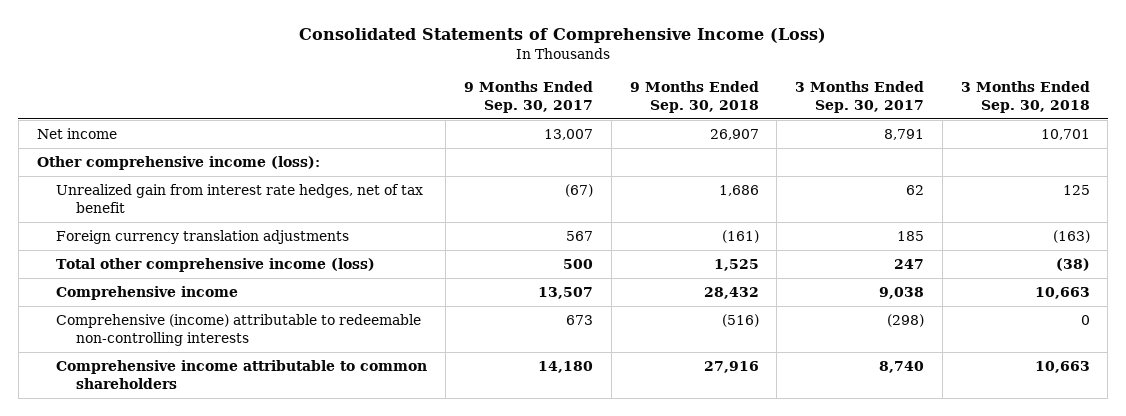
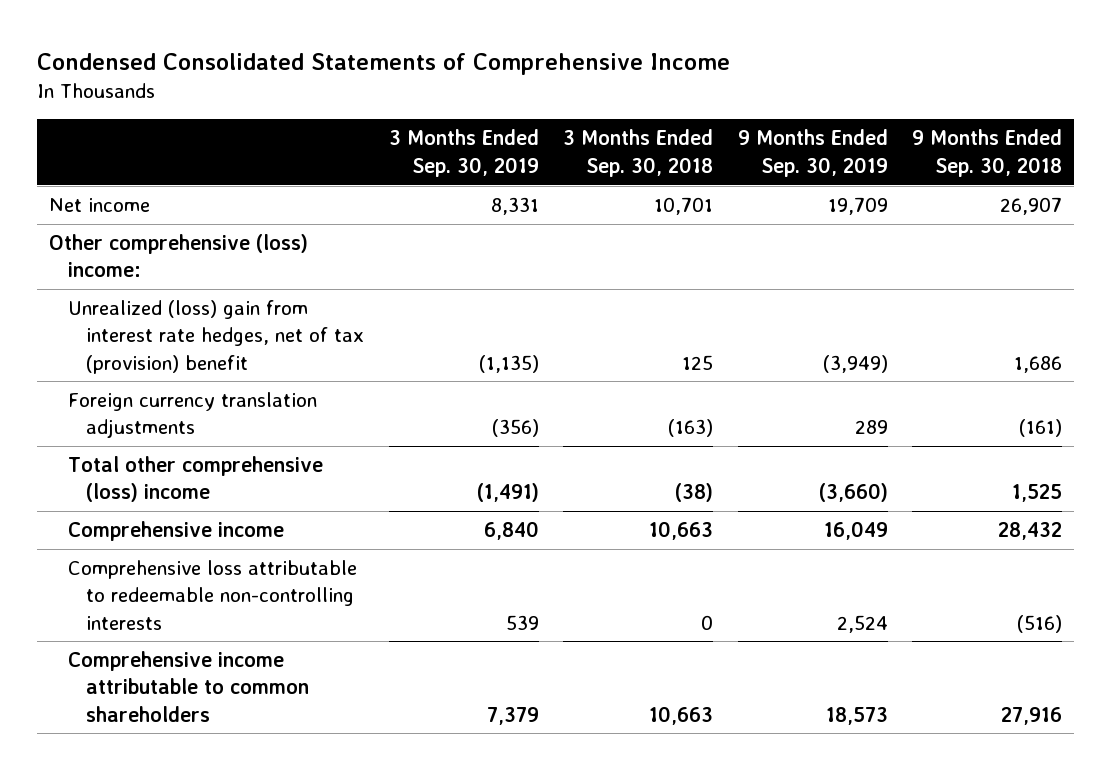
- Consolidated Statements of Comprehensive Income (Loss)
+ Condensed Consolidated Statements of Comprehensive Income
- | 9 Months Ended Sep. 30, 2017 | 9 Months Ended Sep. 30, 2018 | 3 Months Ended Sep. 30, 2017 | 3 Months Ended Sep. 30, 2018
+ | 3 Months Ended Sep. 30, 2019 | 3 Months Ended Sep. 30, 2018 | 9 Months Ended Sep. 30, 2019 | 9 Months Ended Sep. 30, 2018
- Other comprehensive income (loss):
- Unrealized gain from interest rate hedges, net of tax benefit | (67) | 1,686 | 62 | 125
+ Other comprehensive (loss) income:
+ Unrealized (loss) gain from interest rate hedges, net of tax (provision) benefit | (1,135) | 125 | (3,949) | 1,686
- Total other comprehensive income (loss) | 500 | 1,525 | 247 | (38)
+ Total other comprehensive (loss) income | (1,491) | (38) | (3,660) | 1,525
- Comprehensive (income) attributable to redeemable non-controlling interests | 673 | (516) | (298) | 0
+ Comprehensive loss attributable to redeemable non-controlling interests | 539 | 0 | 2,524 | (516)

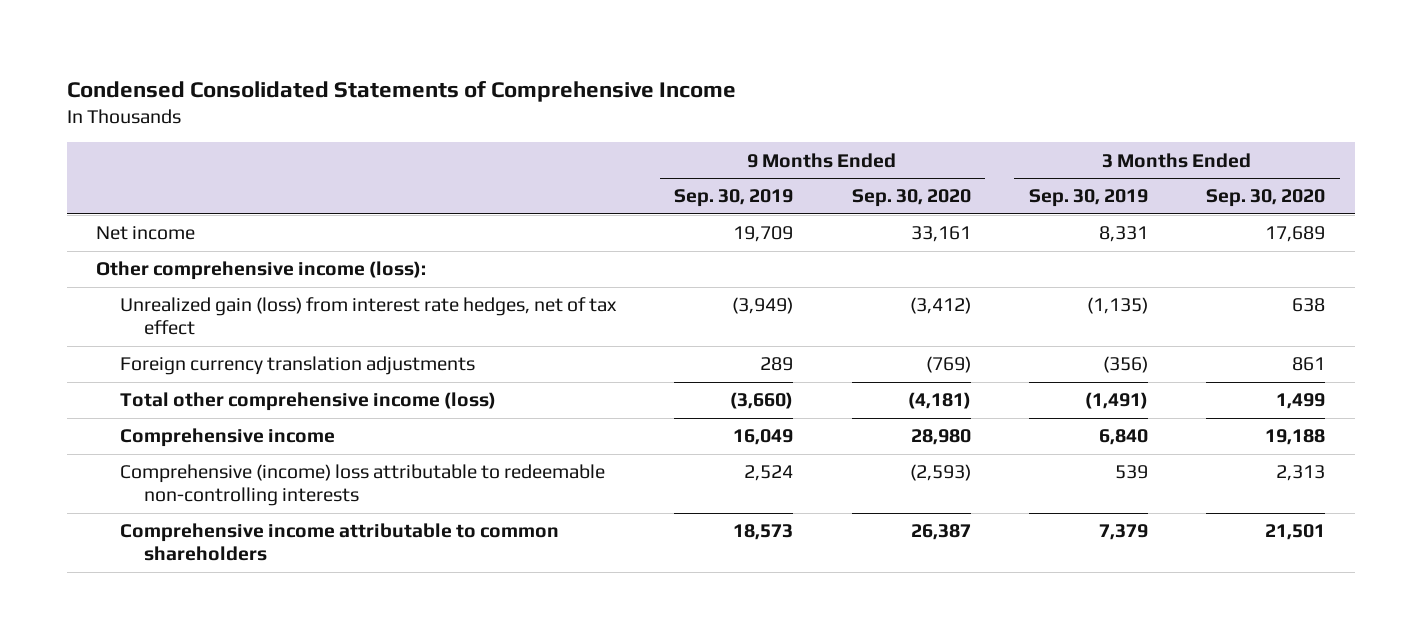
- | 3 Months Ended Sep. 30, 2019 | 3 Months Ended Sep. 30, 2018 | 9 Months Ended Sep. 30, 2019 | 9 Months Ended Sep. 30, 2018
+ | 9 Months Ended Sep. 30, 2019 | 9 Months Ended Sep. 30, 2020 | 3 Months Ended Sep. 30, 2019 | 3 Months Ended Sep. 30, 2020
- Other comprehensive (loss) income:
- Unrealized (loss) gain from interest rate hedges, net of tax (provision) benefit | (1,135) | 125 | (3,949) | 1,686
+ Other comprehensive income (loss):
+ Unrealized gain (loss) from interest rate hedges, net of tax effect | (3,949) | (3,412) | (1,135) | 638
- Total other comprehensive (loss) income | (1,491) | (38) | (3,660) | 1,525
+ Total other comprehensive income (loss) | (3,660) | (4,181) | (1,491) | 1,499
- Comprehensive loss attributable to redeemable non-controlling interests | 539 | 0 | 2,524 | (516)
+ Comprehensive (income) loss attributable to redeemable non-controlling interests | 2,524 | (2,593) | 539 | 2,313

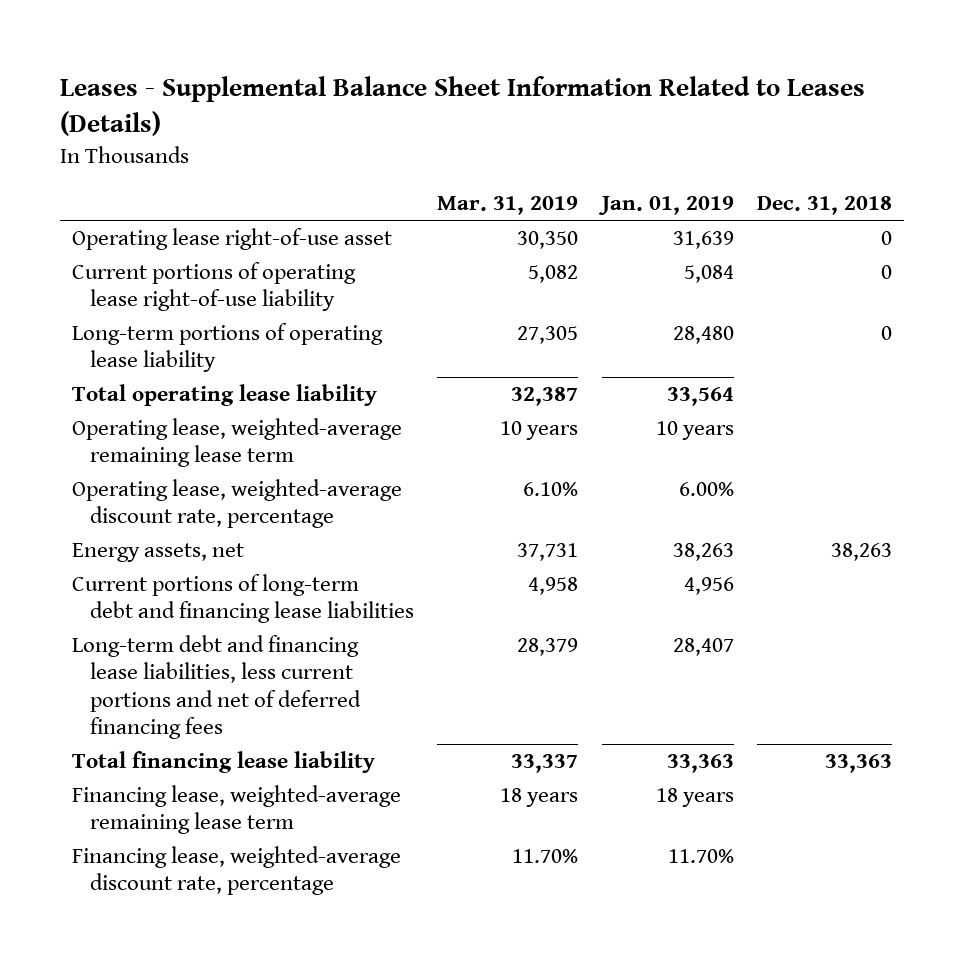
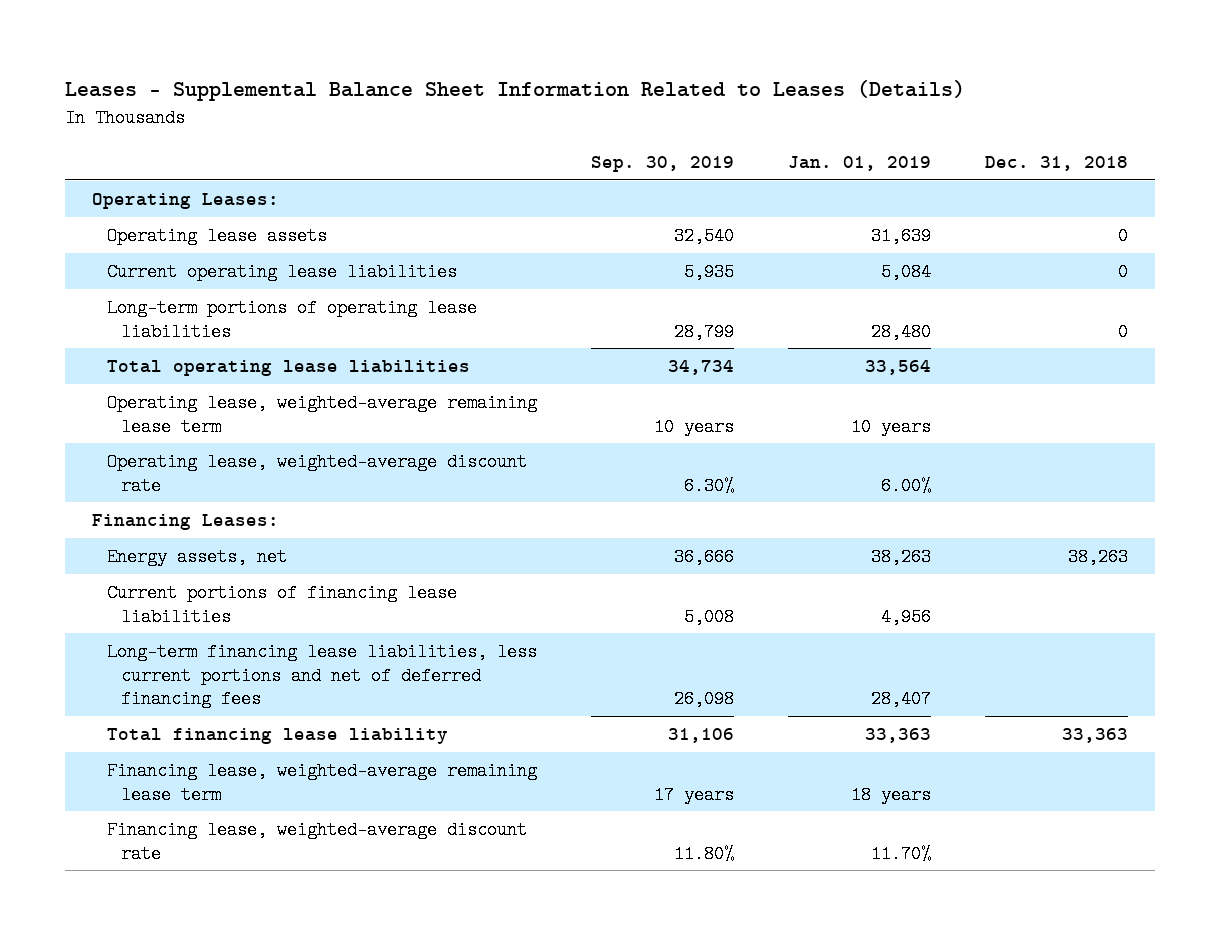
- | Mar. 31, 2019 | Jan. 01, 2019 | Dec. 31, 2018
+ | Sep. 30, 2019 | Jan. 01, 2019 | Dec. 31, 2018
- Operating lease right-of-use asset | 30,350 | 31,639 | 0
- Current portions of operating lease right-of-use liability | 5,082 | 5,084 | 0
- Long-term portions of operating lease liability | 27,305 | 28,480 | 0
- Total operating lease liability | 32,387 | 33,564 |
+ Operating Leases:
+ Operating lease assets | 32,540 | 31,639 | 0
+ Current operating lease liabilities | 5,935 | 5,084 | 0
+ Long-term portions of operating lease liabilities | 28,799 | 28,480 | 0
+ Total operating lease liabilities | 34,734 | 33,564 |
- Operating lease, weighted-average discount rate, percentage | 6.10% | 6.00% |
+ Operating lease, weighted-average discount rate | 6.30% | 6.00% |
+ Financing Leases:
- Current portions of long-term debt and financing lease liabilities | 4,958 | 4,956 |
- Long-term debt and financing lease liabilities, less current portions and net of deferred financing fees | 28,379 | 28,407 |
+ Current portions of financing lease liabilities | 5,008 | 4,956 |
+ Long-term financing lease liabilities, less current portions and net of deferred financing fees | 26,098 | 28,407 |
- Financing lease, weighted-average discount rate, percentage | 11.70% | 11.70% |
+ Financing lease, weighted-average discount rate | 11.80% | 11.70% |

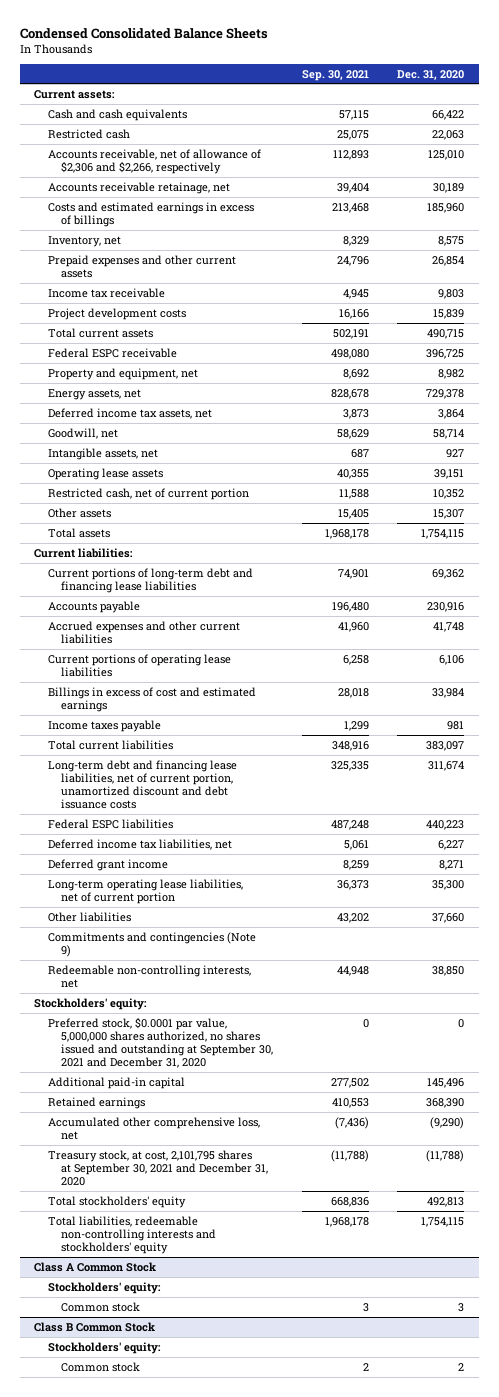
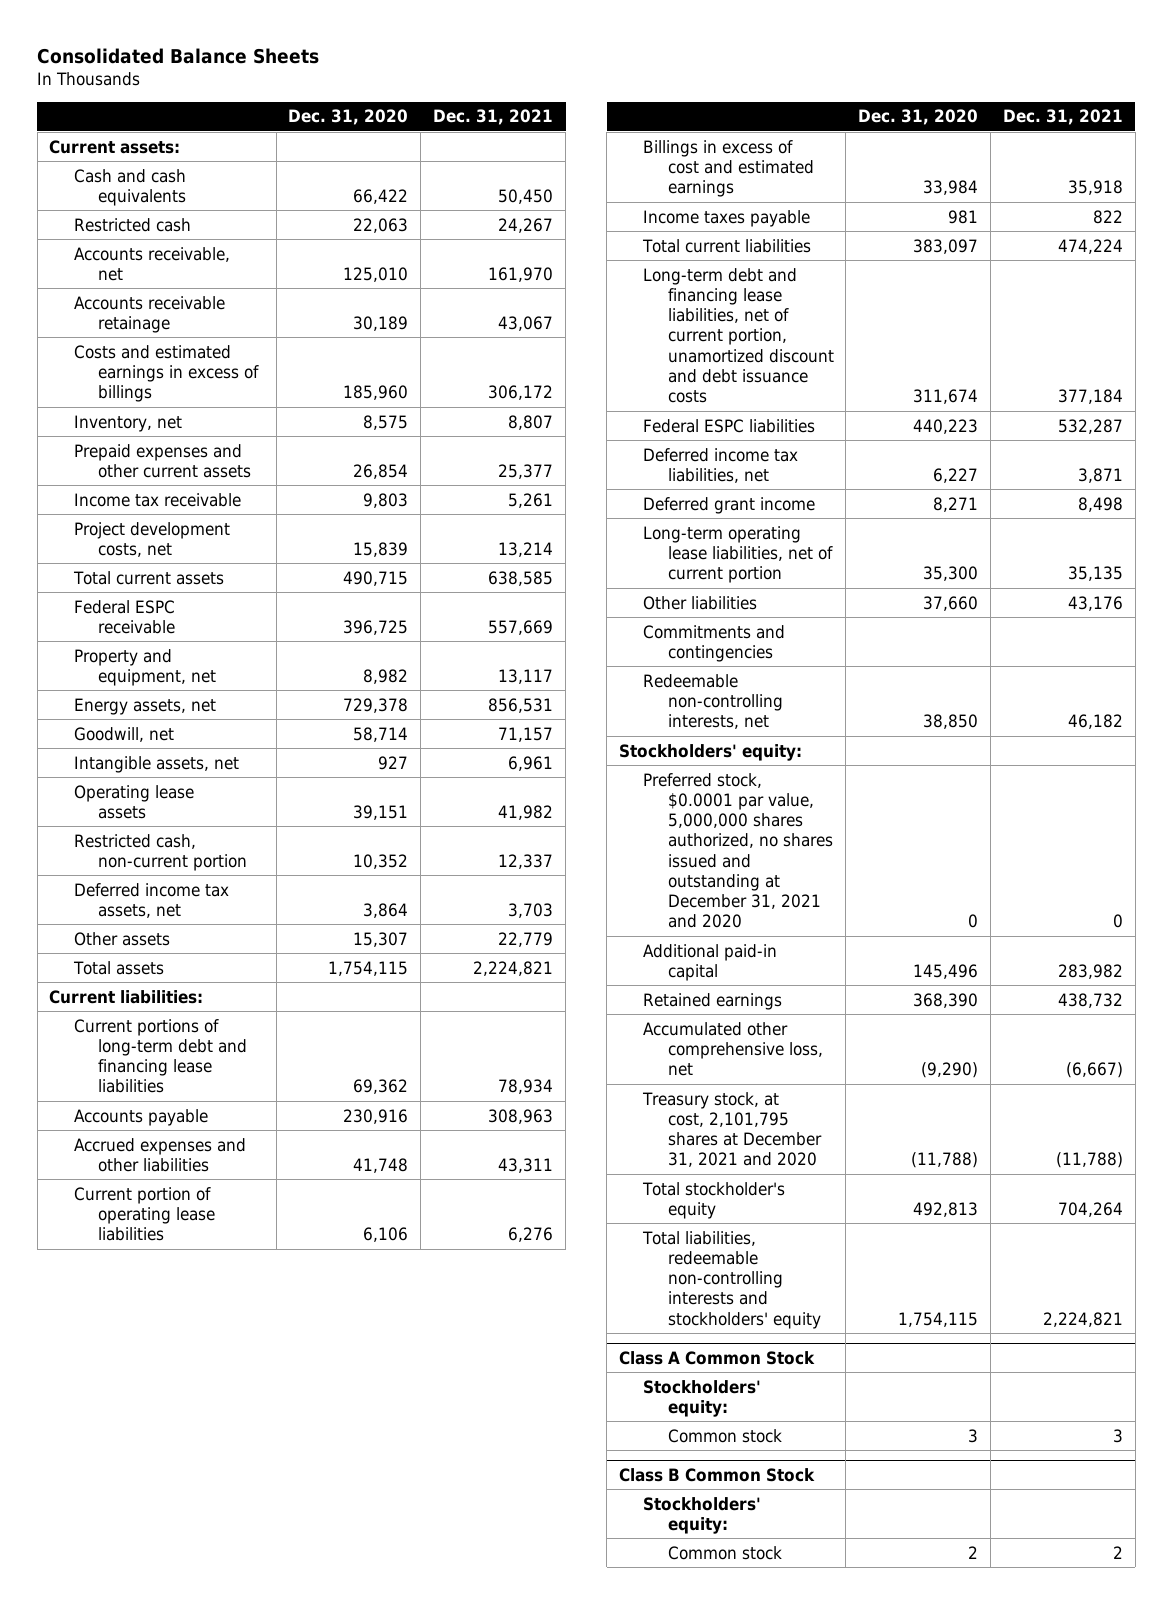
- Condensed Consolidated Balance Sheets
+ Consolidated Balance Sheets
- | Sep. 30, 2021 | Dec. 31, 2020
+ | Dec. 31, 2020 | Dec. 31, 2021
- Accounts receivable, net of allowance of $2,306 and $2,266, respectively | 112,893 | 125,010
- Accounts receivable retainage, net | 39,404 | 30,189
+ Accounts receivable, net | 125,010 | 161,970
+ Accounts receivable retainage | 30,189 | 43,067
- Project development costs | 16,166 | 15,839
+ Project development costs, net | 15,839 | 13,214
- Restricted cash, net of current portion | 11,588 | 10,352
+ Restricted cash, non-current portion | 10,352 | 12,337
moved down: Deferred income tax assets, net | 3,864 | 3,703
- Accrued expenses and other current liabilities | 41,960 | 41,748
- Current portions of operating lease liabilities | 6,258 | 6,106
+ Accrued expenses and other liabilities | 41,748 | 43,311
+ Current portion of operating lease liabilities | 6,106 | 6,276
- Commitments and contingencies (Note 9)
+ Commitments and contingencies
- Preferred stock, $0.0001 par value, 5,000,000 shares authorized, no shares issued and outstanding at September 30, 2021 and December 31, 2020 | 0 | 0
+ Preferred stock, $0.0001 par value, 5,000,000 shares authorized, no shares issued and outstanding at December 31, 2021 and 2020 | 0 | 0
- Treasury stock, at cost, 2,101,795 shares at September 30, 2021 and December 31, 2020 | (11,788) | (11,788)
- Total stockholders' equity | 668,836 | 492,813
+ Treasury stock, at cost, 2,101,795 shares at December 31, 2021 and 2020 | (11,788) | (11,788)
+ Total stockholder's equity | 492,813 | 704,264

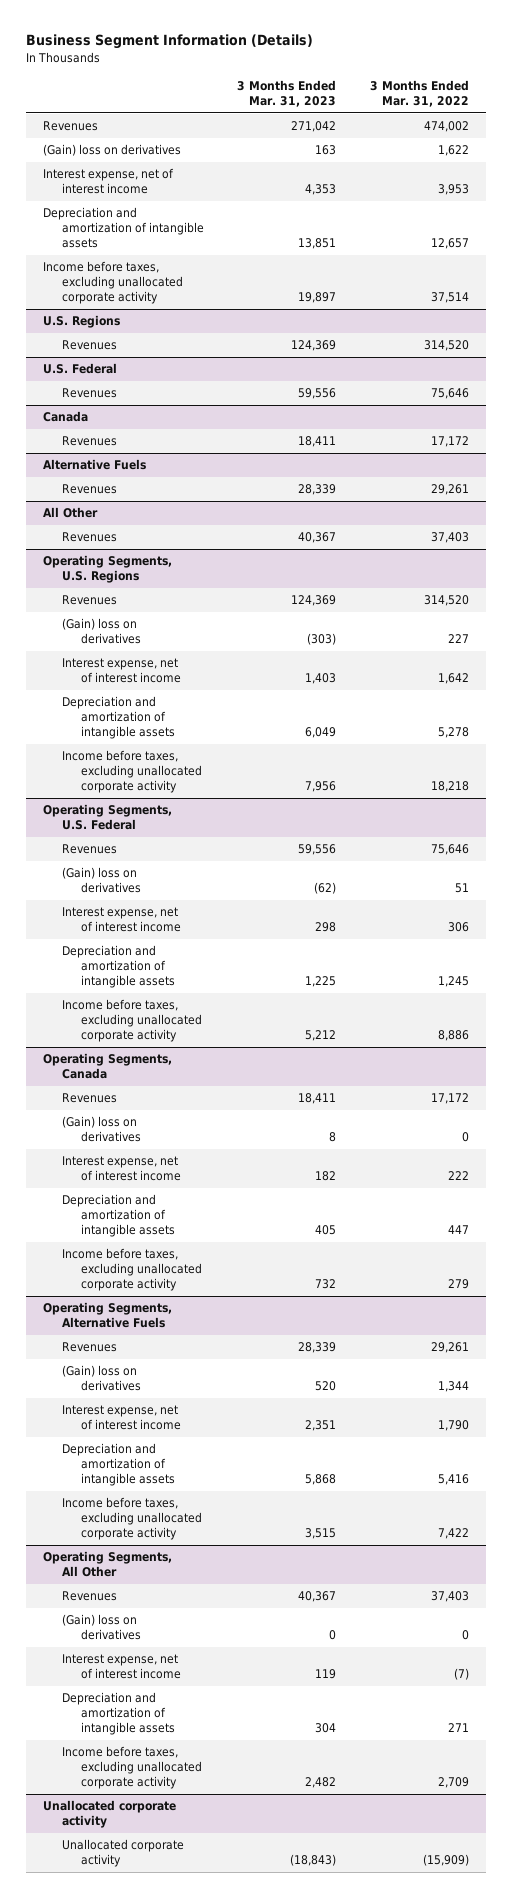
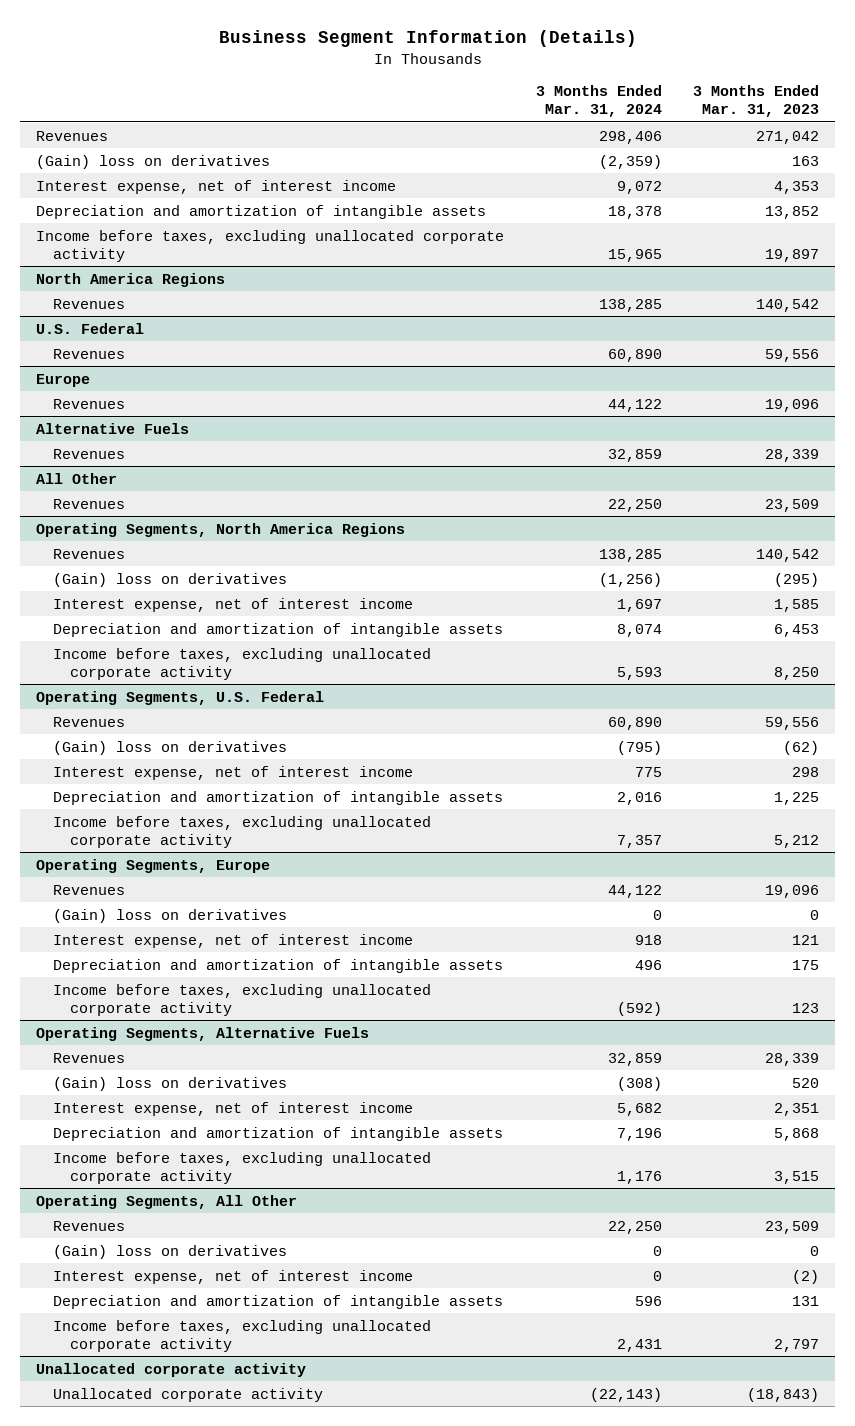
- | 3 Months Ended Mar. 31, 2023 | 3 Months Ended Mar. 31, 2022
+ | 3 Months Ended Mar. 31, 2024 | 3 Months Ended Mar. 31, 2023
- Depreciation and amortization of intangible assets | 13,851 | 12,657
+ Depreciation and amortization of intangible assets | 18,378 | 13,852
- U.S. Regions
- Revenues | 124,369 | 314,520
+ North America Regions
+ Revenues | 138,285 | 140,542
- Canada
- Revenues | 18,411 | 17,172
+ Europe
+ Revenues | 44,122 | 19,096
@ All Other
- Revenues | 40,367 | 37,403
- Operating Segments, U.S. Regions
- Revenues | 124,369 | 314,520
- (Gain) loss on derivatives | (303) | 227
- Interest expense, net of interest income | 1,403 | 1,642
- Depreciation and amortization of intangible assets | 6,049 | 5,278
- Income before taxes, excluding unallocated corporate activity | 7,956 | 18,218
@ All Other
+ Revenues | 22,250 | 23,509
+ Operating Segments, North America Regions
+ Revenues | 138,285 | 140,542
+ (Gain) loss on derivatives | (1,256) | (295)
+ Interest expense, net of interest income | 1,697 | 1,585
+ Depreciation and amortization of intangible assets | 8,074 | 6,453
+ Income before taxes, excluding unallocated corporate activity | 5,593 | 8,250
- Operating Segments, Canada
- Revenues | 18,411 | 17,172
- (Gain) loss on derivatives | 8 | 0
- Interest expense, net of interest income | 182 | 222
- Depreciation and amortization of intangible assets | 405 | 447
- Income before taxes, excluding unallocated corporate activity | 732 | 279
+ Operating Segments, Europe
+ Revenues | 44,122 | 19,096
+ (Gain) loss on derivatives | 0 | 0
+ Interest expense, net of interest income | 918 | 121
+ Depreciation and amortization of intangible assets | 496 | 175
+ Income before taxes, excluding unallocated corporate activity | (592) | 123
@ Operating Segments, All Other
- Revenues | 40,367 | 37,403
+ Revenues | 22,250 | 23,509
- Interest expense, net of interest income | 119 | (7)
- Depreciation and amortization of intangible assets | 304 | 271
- Income before taxes, excluding unallocated corporate activity | 2,482 | 2,709
+ Interest expense, net of interest income | 0 | (2)
+ Depreciation and amortization of intangible assets | 596 | 131
+ Income before taxes, excluding unallocated corporate activity | 2,431 | 2,797

